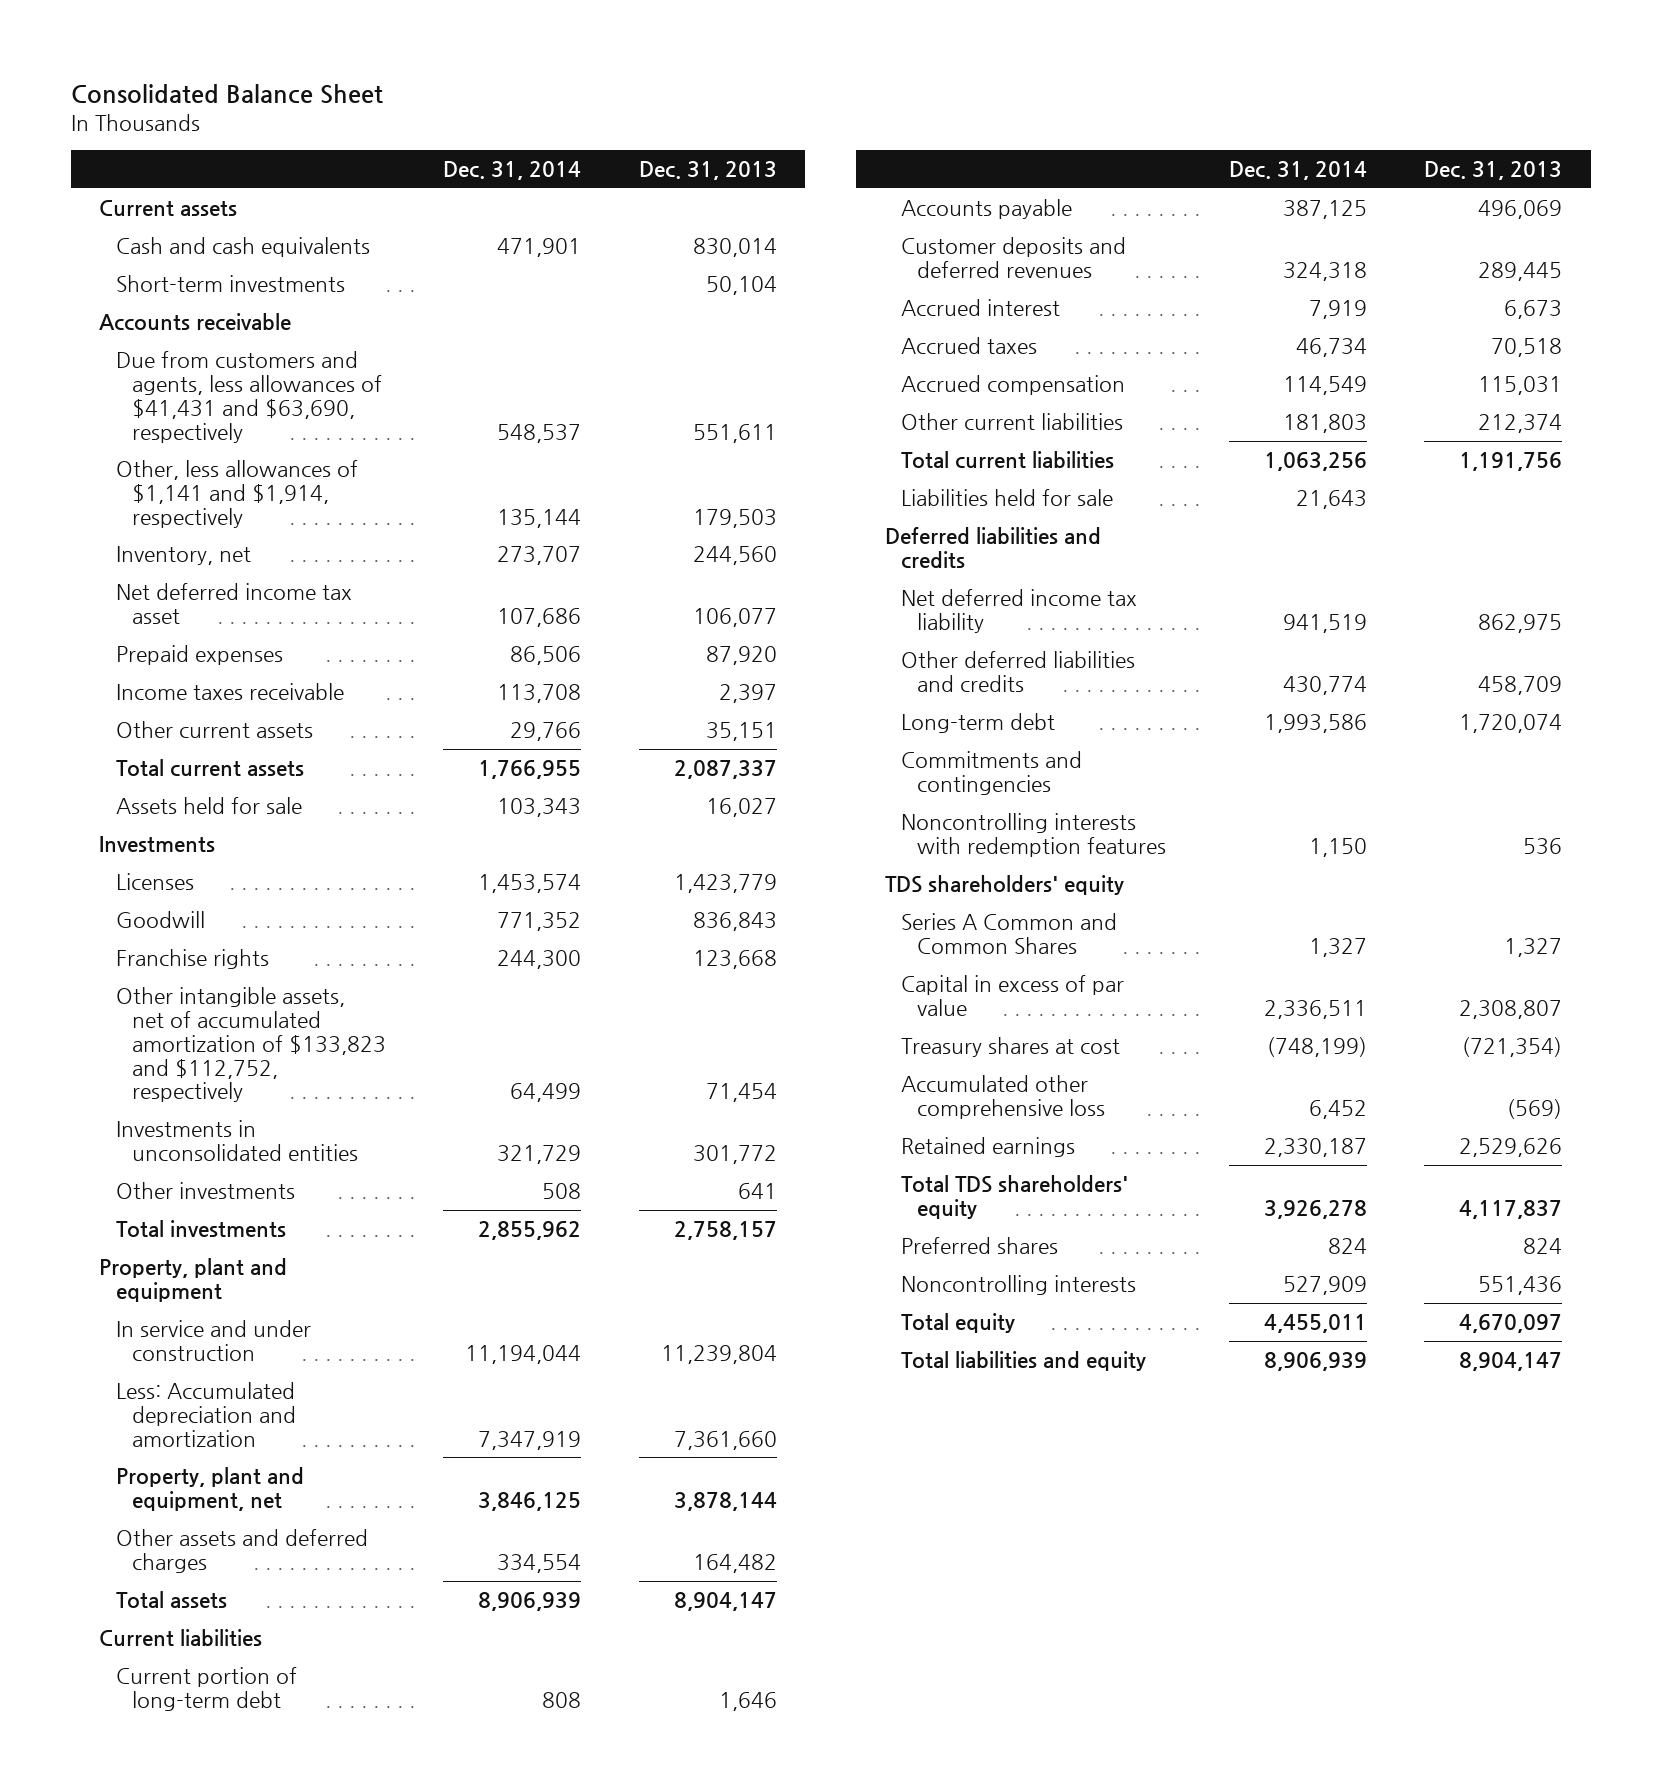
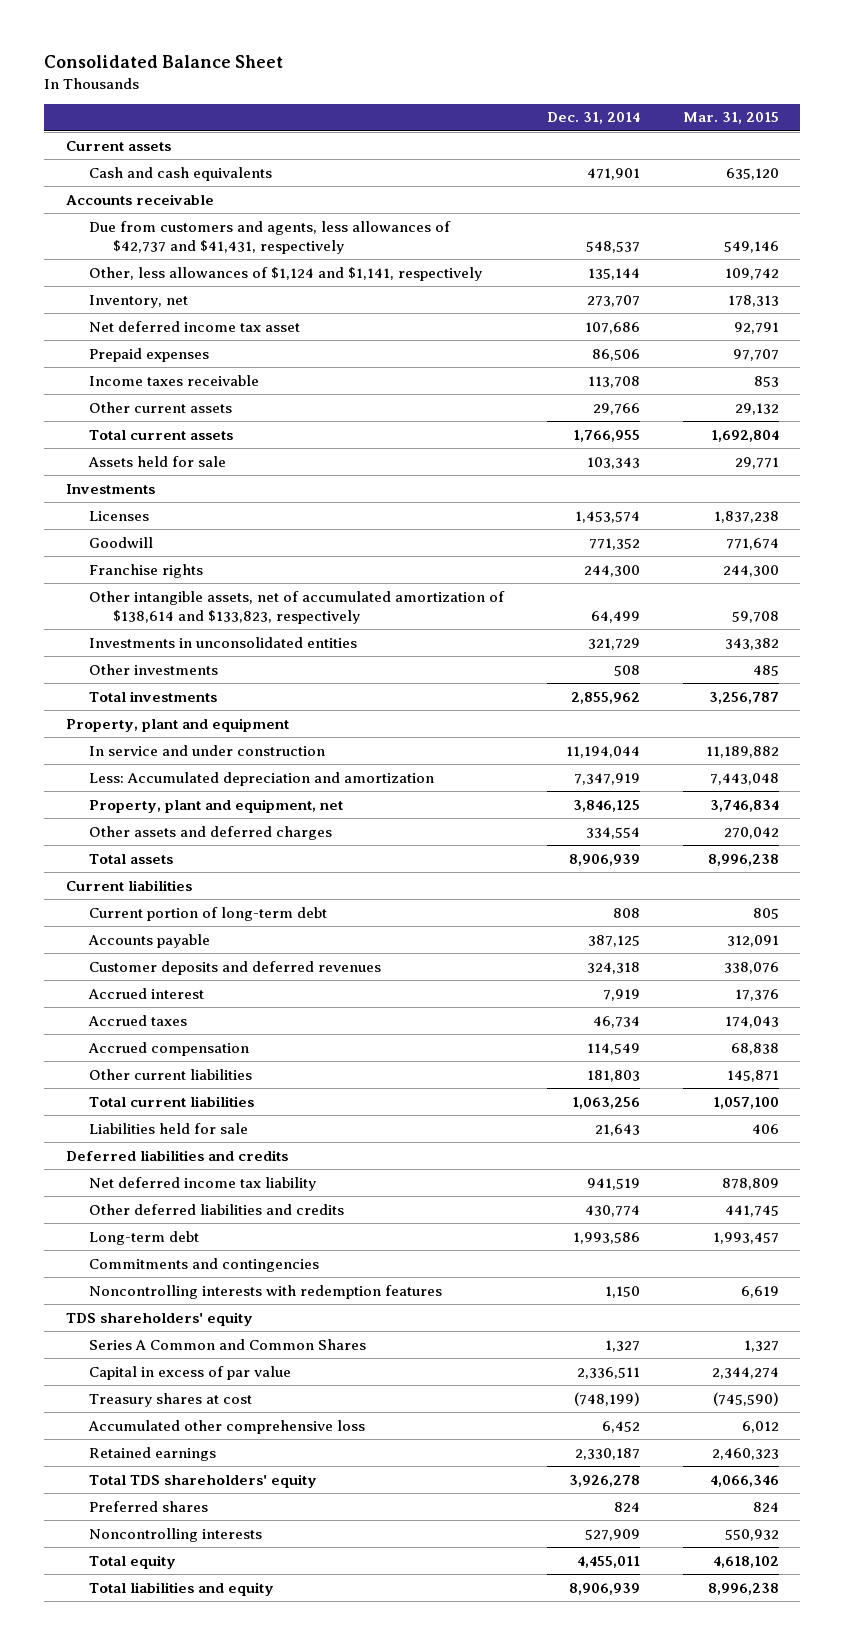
- | Dec. 31, 2014 | Dec. 31, 2013
+ | Dec. 31, 2014 | Mar. 31, 2015
- Short-term investments | | 50,104
- Due from customers and agents, less allowances of $41,431 and $63,690, respectively | 548,537 | 551,611
- Other, less allowances of $1,141 and $1,914, respectively | 135,144 | 179,503
+ Due from customers and agents, less allowances of $42,737 and $41,431, respectively | 548,537 | 549,146
+ Other, less allowances of $1,124 and $1,141, respectively | 135,144 | 109,742
- Other intangible assets, net of accumulated amortization of $133,823 and $112,752, respectively | 64,499 | 71,454
+ Other intangible assets, net of accumulated amortization of $138,614 and $133,823, respectively | 64,499 | 59,708

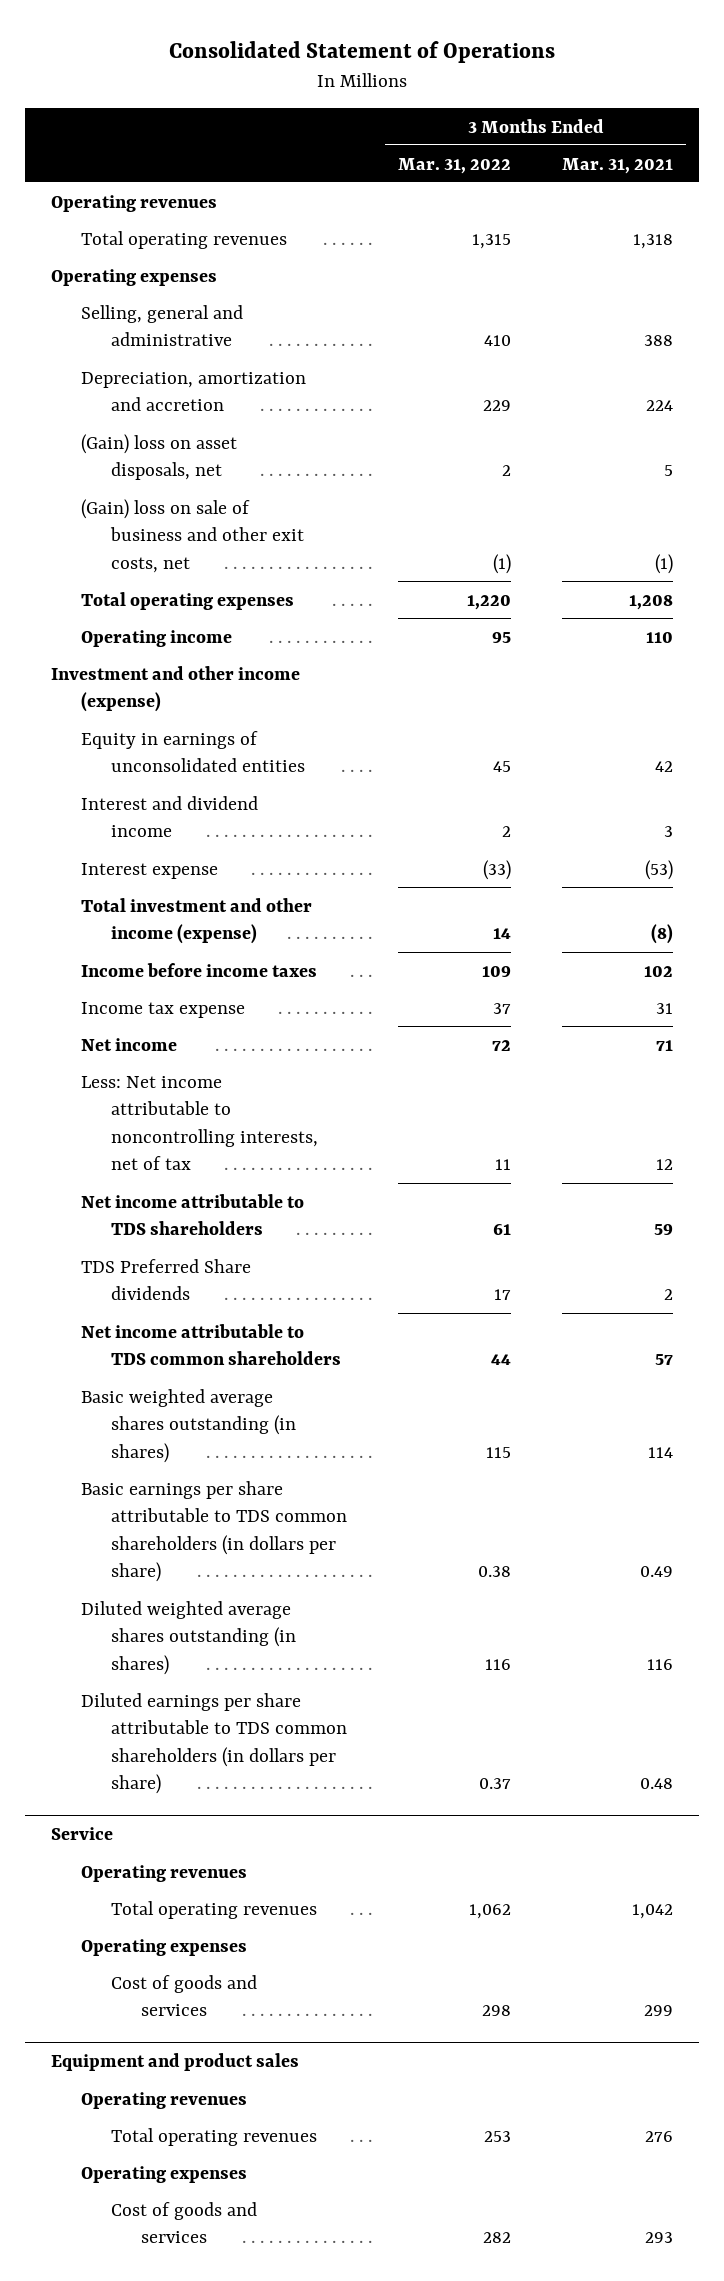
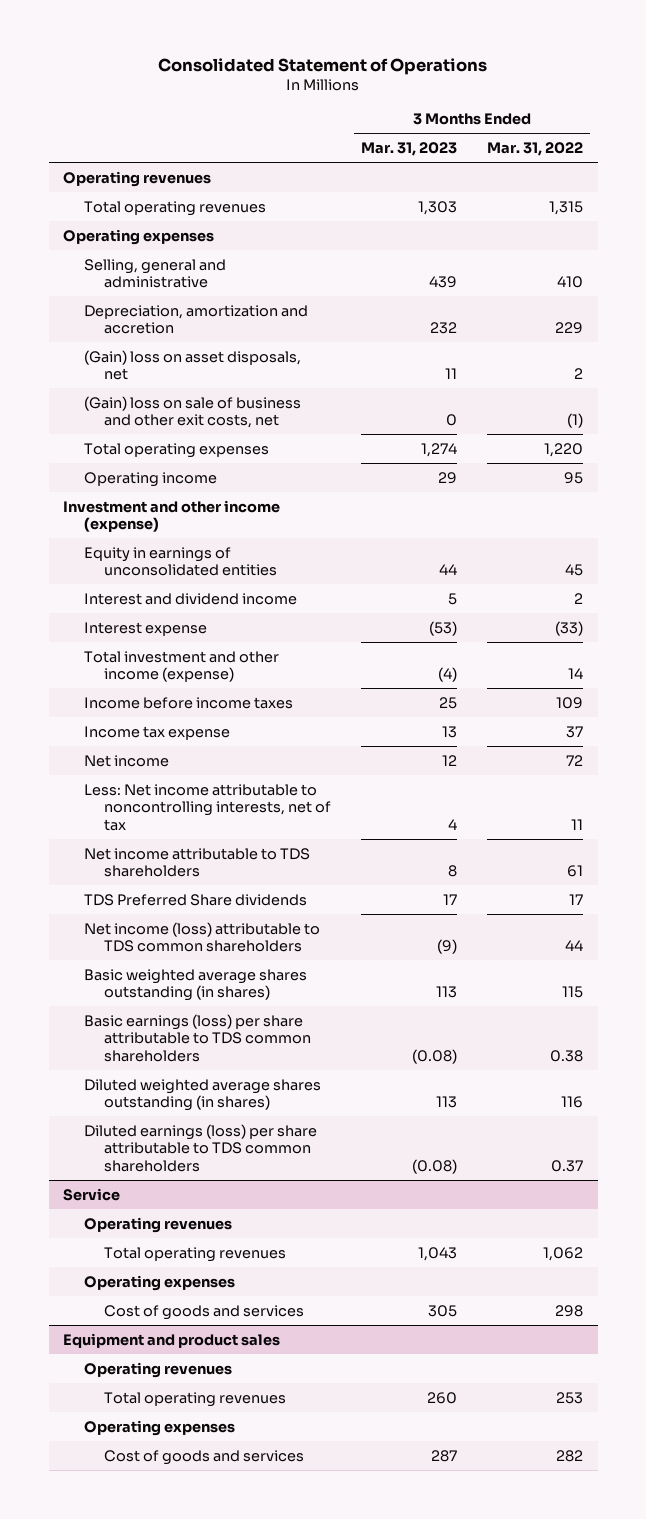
- | 3 Months Ended Mar. 31, 2022 | 3 Months Ended Mar. 31, 2021
+ | 3 Months Ended Mar. 31, 2023 | 3 Months Ended Mar. 31, 2022
- Net income attributable to TDS common shareholders | 44 | 57
+ Net income (loss) attributable to TDS common shareholders | (9) | 44
- Basic earnings per share attributable to TDS common shareholders (in dollars per share) | 0.38 | 0.49
+ Basic earnings (loss) per share attributable to TDS common shareholders | (0.08) | 0.38
- Diluted earnings per share attributable to TDS common shareholders (in dollars per share) | 0.37 | 0.48
+ Diluted earnings (loss) per share attributable to TDS common shareholders | (0.08) | 0.37

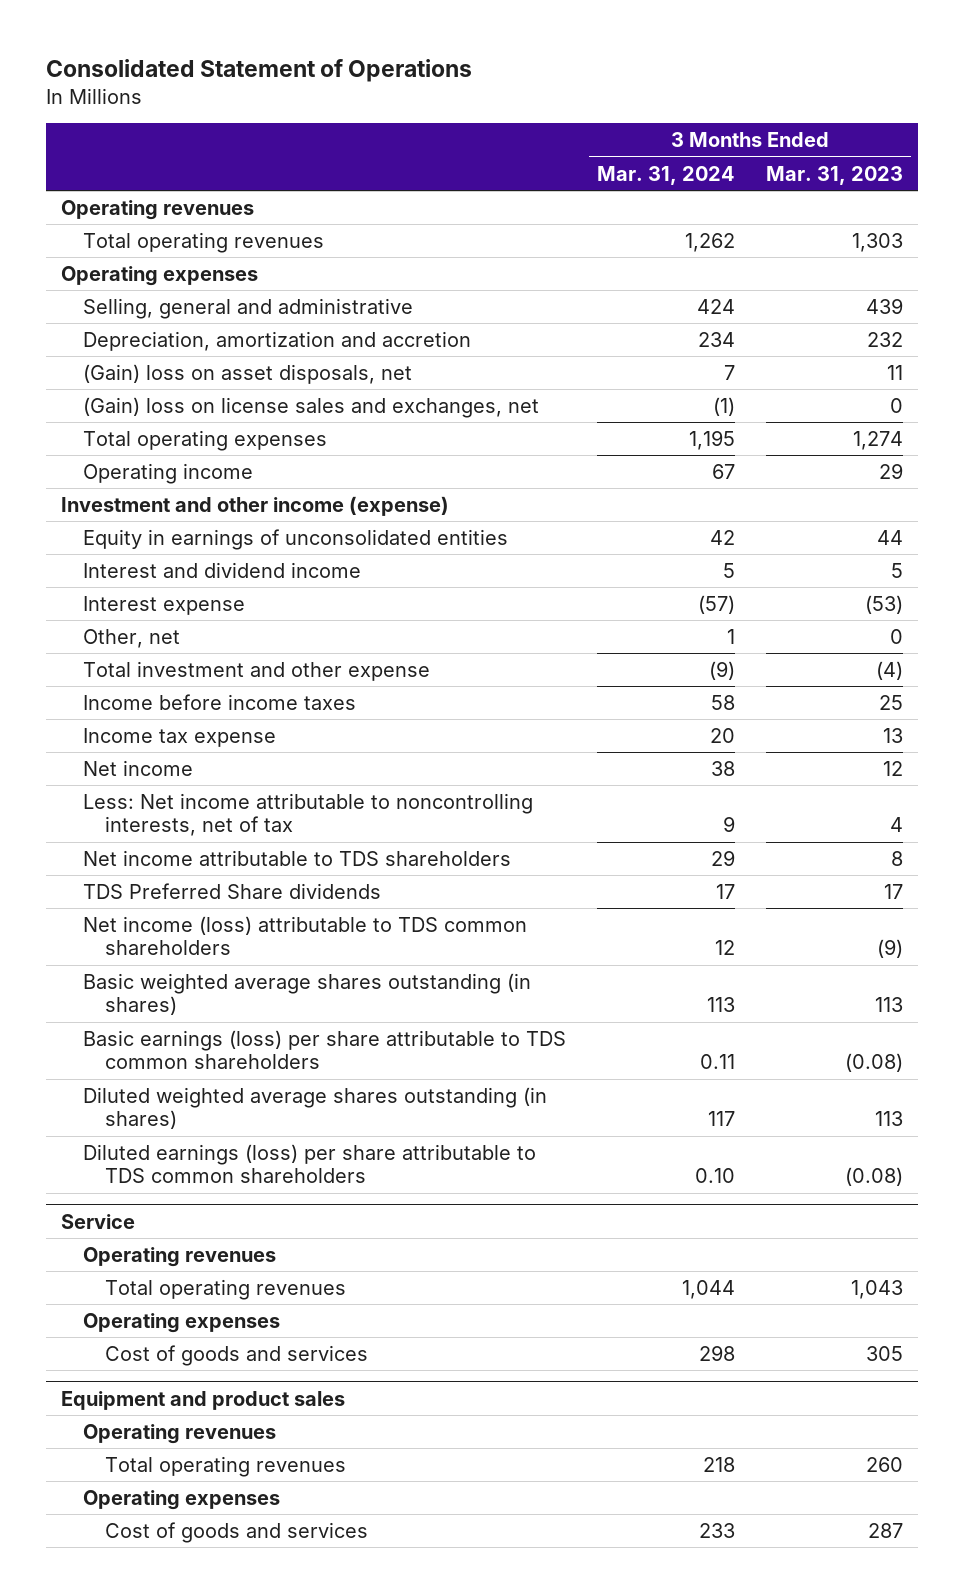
- | 3 Months Ended Mar. 31, 2023 | 3 Months Ended Mar. 31, 2022
+ | 3 Months Ended Mar. 31, 2024 | 3 Months Ended Mar. 31, 2023
- (Gain) loss on sale of business and other exit costs, net | 0 | (1)
+ (Gain) loss on license sales and exchanges, net | (1) | 0
- Total investment and other income (expense) | (4) | 14
+ Other, net | 1 | 0
+ Total investment and other expense | (9) | (4)

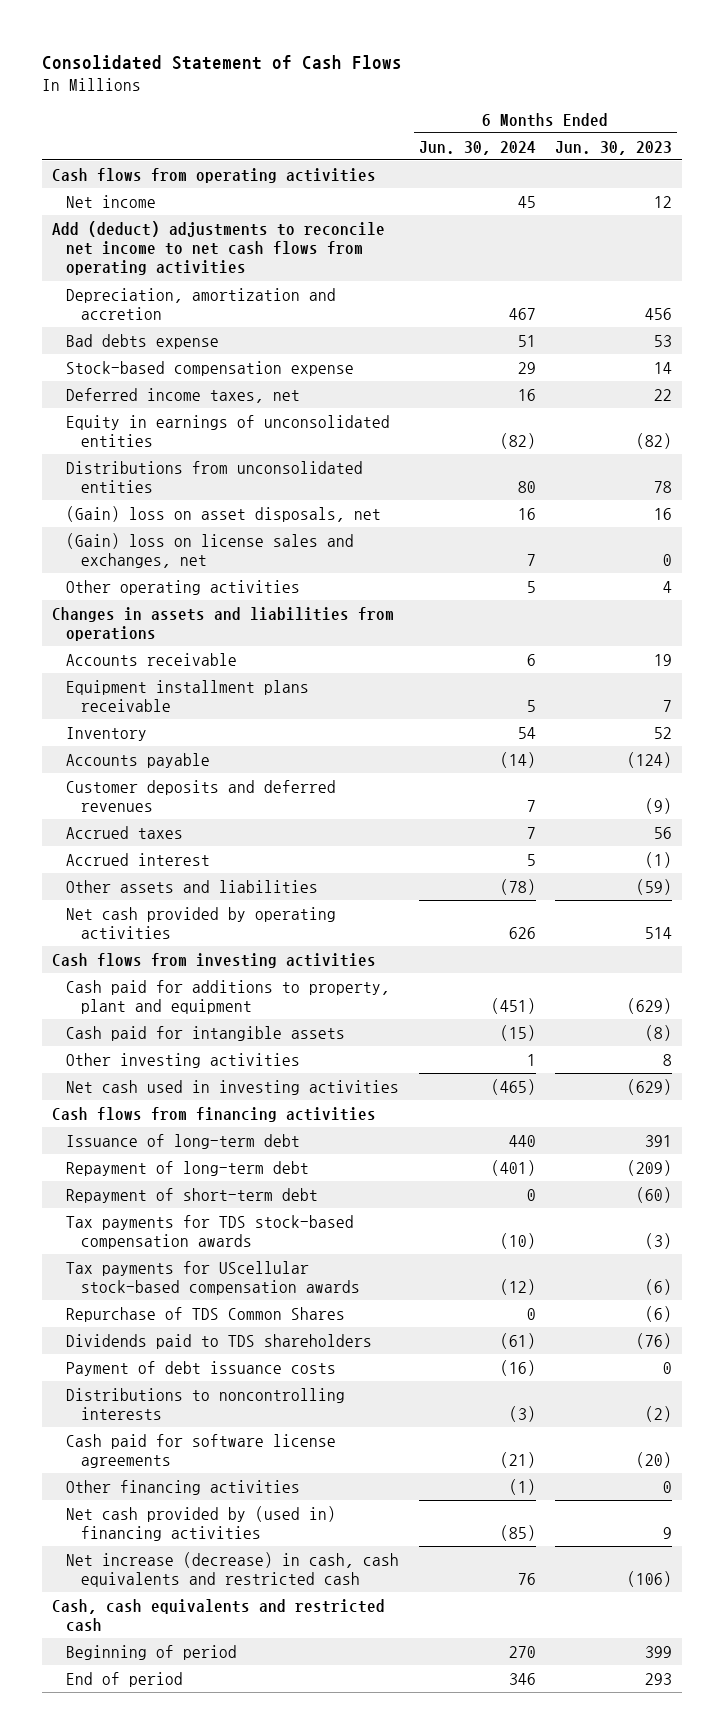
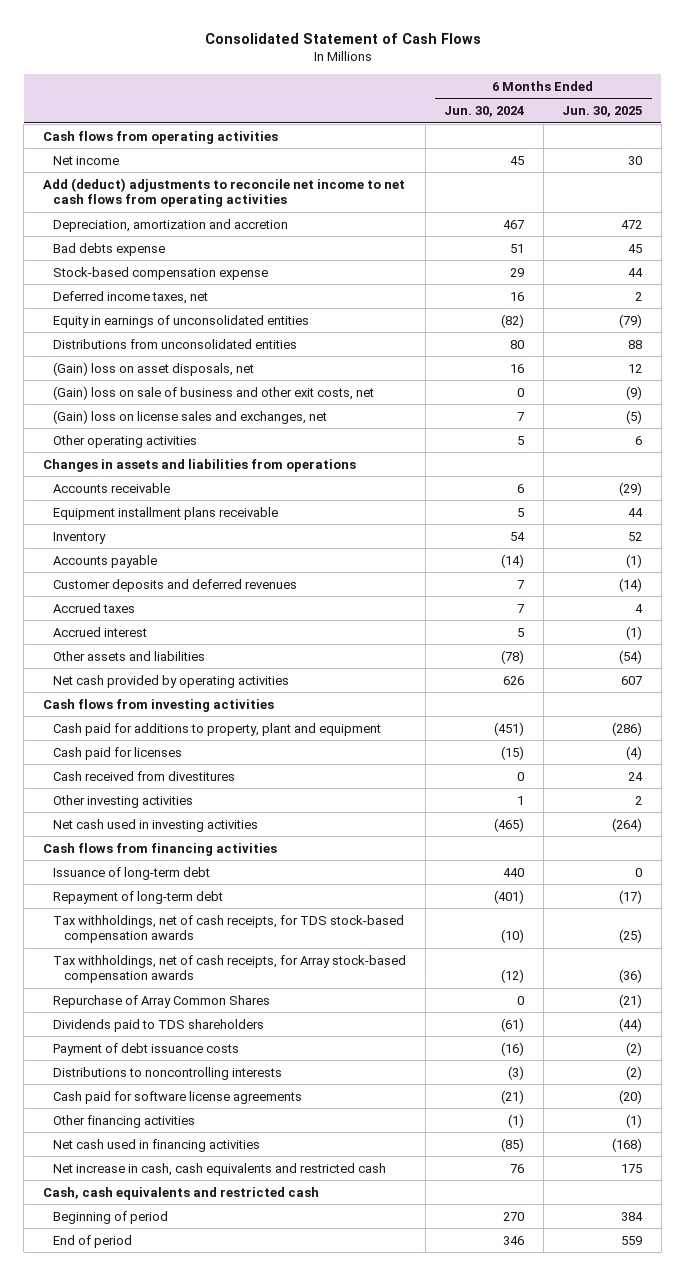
- | 6 Months Ended Jun. 30, 2024 | 6 Months Ended Jun. 30, 2023
+ | 6 Months Ended Jun. 30, 2024 | 6 Months Ended Jun. 30, 2025
+ (Gain) loss on sale of business and other exit costs, net | 0 | (9)
- Cash paid for intangible assets | (15) | (8)
+ Cash paid for licenses | (15) | (4)
+ Cash received from divestitures | 0 | 24
- Repayment of short-term debt | 0 | (60)
- Tax payments for TDS stock-based compensation awards | (10) | (3)
- Tax payments for UScellular stock-based compensation awards | (12) | (6)
- Repurchase of TDS Common Shares | 0 | (6)
+ Tax withholdings, net of cash receipts, for TDS stock-based compensation awards | (10) | (25)
+ Tax withholdings, net of cash receipts, for Array stock-based compensation awards | (12) | (36)
+ Repurchase of Array Common Shares | 0 | (21)
- Net cash provided by (used in) financing activities | (85) | 9
- Net increase (decrease) in cash, cash equivalents and restricted cash | 76 | (106)
+ Net cash used in financing activities | (85) | (168)
+ Net increase in cash, cash equivalents and restricted cash | 76 | 175

